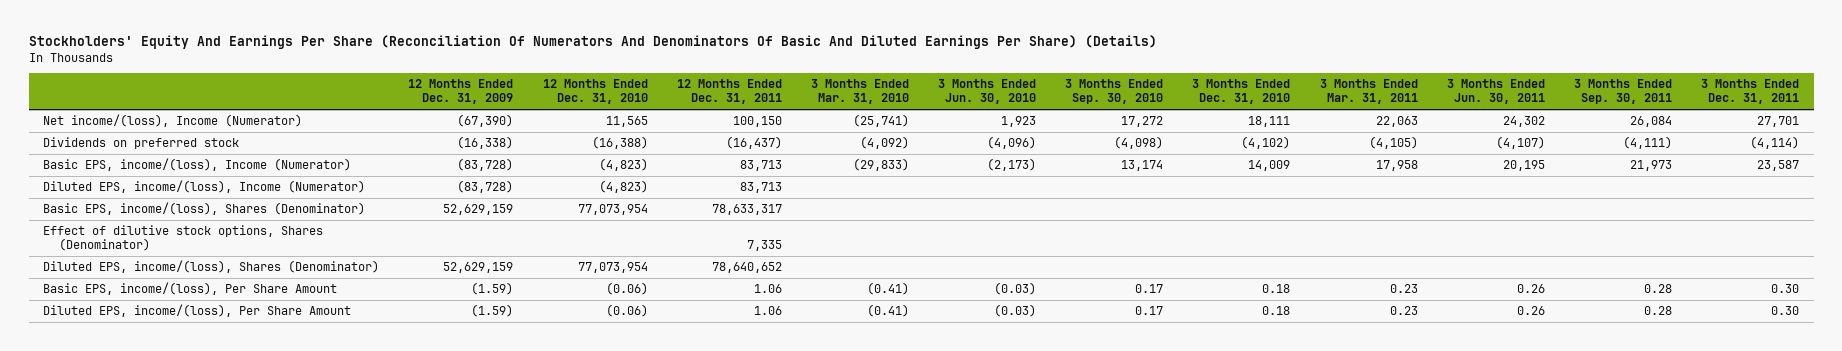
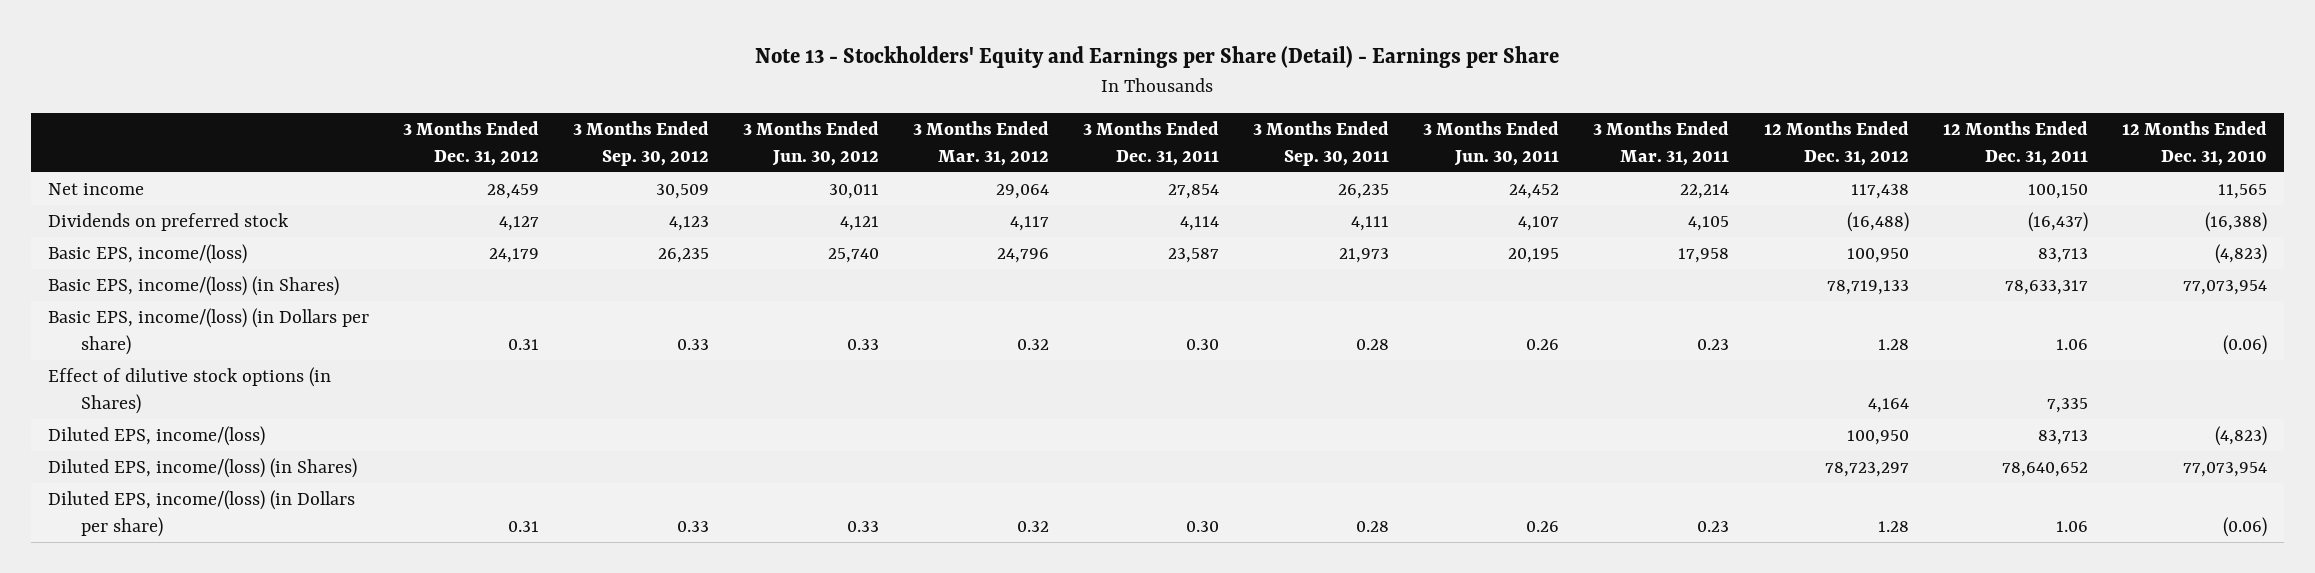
- Stockholders' Equity And Earnings Per Share (Reconciliation Of Numerators And Denominators Of Basic And Diluted Earnings Per Share) (Details)
+ Note 13 - Stockholders' Equity and Earnings per Share (Detail) - Earnings per Share
- | 12 Months Ended Dec. 31, 2009 | 12 Months Ended Dec. 31, 2010 | 12 Months Ended Dec. 31, 2011 | 3 Months Ended Mar. 31, 2010 | 3 Months Ended Jun. 30, 2010 | 3 Months Ended Sep. 30, 2010 | 3 Months Ended Dec. 31, 2010 | 3 Months Ended Mar. 31, 2011 | 3 Months Ended Jun. 30, 2011 | 3 Months Ended Sep. 30, 2011 | 3 Months Ended Dec. 31, 2011
+ | 3 Months Ended Dec. 31, 2012 | 3 Months Ended Sep. 30, 2012 | 3 Months Ended Jun. 30, 2012 | 3 Months Ended Mar. 31, 2012 | 3 Months Ended Dec. 31, 2011 | 3 Months Ended Sep. 30, 2011 | 3 Months Ended Jun. 30, 2011 | 3 Months Ended Mar. 31, 2011 | 12 Months Ended Dec. 31, 2012 | 12 Months Ended Dec. 31, 2011 | 12 Months Ended Dec. 31, 2010
- Net income/(loss), Income (Numerator) | (67,390) | 11,565 | 100,150 | (25,741) | 1,923 | 17,272 | 18,111 | 22,063 | 24,302 | 26,084 | 27,701
- Dividends on preferred stock | (16,338) | (16,388) | (16,437) | (4,092) | (4,096) | (4,098) | (4,102) | (4,105) | (4,107) | (4,111) | (4,114)
- Basic EPS, income/(loss), Income (Numerator) | (83,728) | (4,823) | 83,713 | (29,833) | (2,173) | 13,174 | 14,009 | 17,958 | 20,195 | 21,973 | 23,587
- Diluted EPS, income/(loss), Income (Numerator) | (83,728) | (4,823) | 83,713 | | | | | | | |
- Basic EPS, income/(loss), Shares (Denominator) | 52,629,159 | 77,073,954 | 78,633,317 | | | | | | | |
- Effect of dilutive stock options, Shares (Denominator) | | | 7,335 | | | | | | | |
- Diluted EPS, income/(loss), Shares (Denominator) | 52,629,159 | 77,073,954 | 78,640,652 | | | | | | | |
- Basic EPS, income/(loss), Per Share Amount | (1.59) | (0.06) | 1.06 | (0.41) | (0.03) | 0.17 | 0.18 | 0.23 | 0.26 | 0.28 | 0.30
- Diluted EPS, income/(loss), Per Share Amount | (1.59) | (0.06) | 1.06 | (0.41) | (0.03) | 0.17 | 0.18 | 0.23 | 0.26 | 0.28 | 0.30
+ Net income | 28,459 | 30,509 | 30,011 | 29,064 | 27,854 | 26,235 | 24,452 | 22,214 | 117,438 | 100,150 | 11,565
+ Dividends on preferred stock | 4,127 | 4,123 | 4,121 | 4,117 | 4,114 | 4,111 | 4,107 | 4,105 | (16,488) | (16,437) | (16,388)
+ Basic EPS, income/(loss) | 24,179 | 26,235 | 25,740 | 24,796 | 23,587 | 21,973 | 20,195 | 17,958 | 100,950 | 83,713 | (4,823)
+ Basic EPS, income/(loss) (in Shares) | | | | | | | | | 78,719,133 | 78,633,317 | 77,073,954
+ Basic EPS, income/(loss) (in Dollars per share) | 0.31 | 0.33 | 0.33 | 0.32 | 0.30 | 0.28 | 0.26 | 0.23 | 1.28 | 1.06 | (0.06)
+ Effect of dilutive stock options (in Shares) | | | | | | | | | 4,164 | 7,335 |
+ Diluted EPS, income/(loss) | | | | | | | | | 100,950 | 83,713 | (4,823)
+ Diluted EPS, income/(loss) (in Shares) | | | | | | | | | 78,723,297 | 78,640,652 | 77,073,954
+ Diluted EPS, income/(loss) (in Dollars per share) | 0.31 | 0.33 | 0.33 | 0.32 | 0.30 | 0.28 | 0.26 | 0.23 | 1.28 | 1.06 | (0.06)

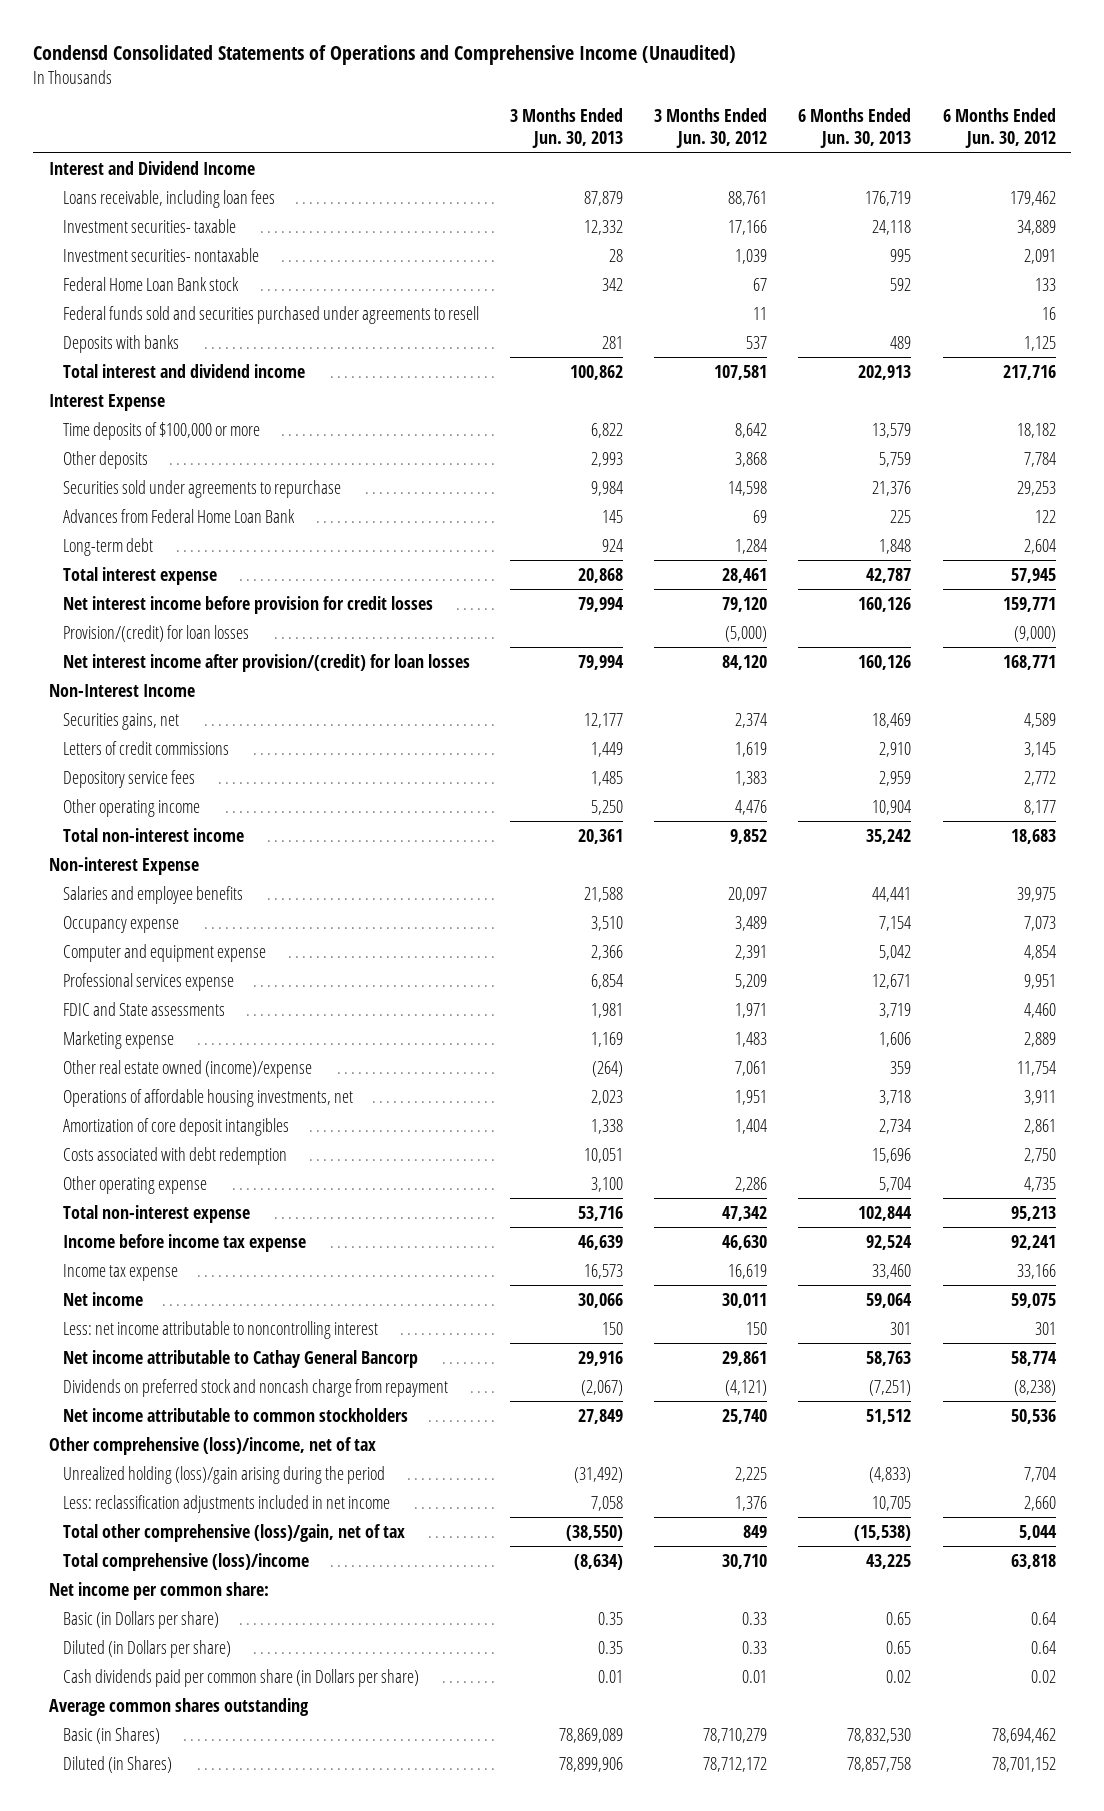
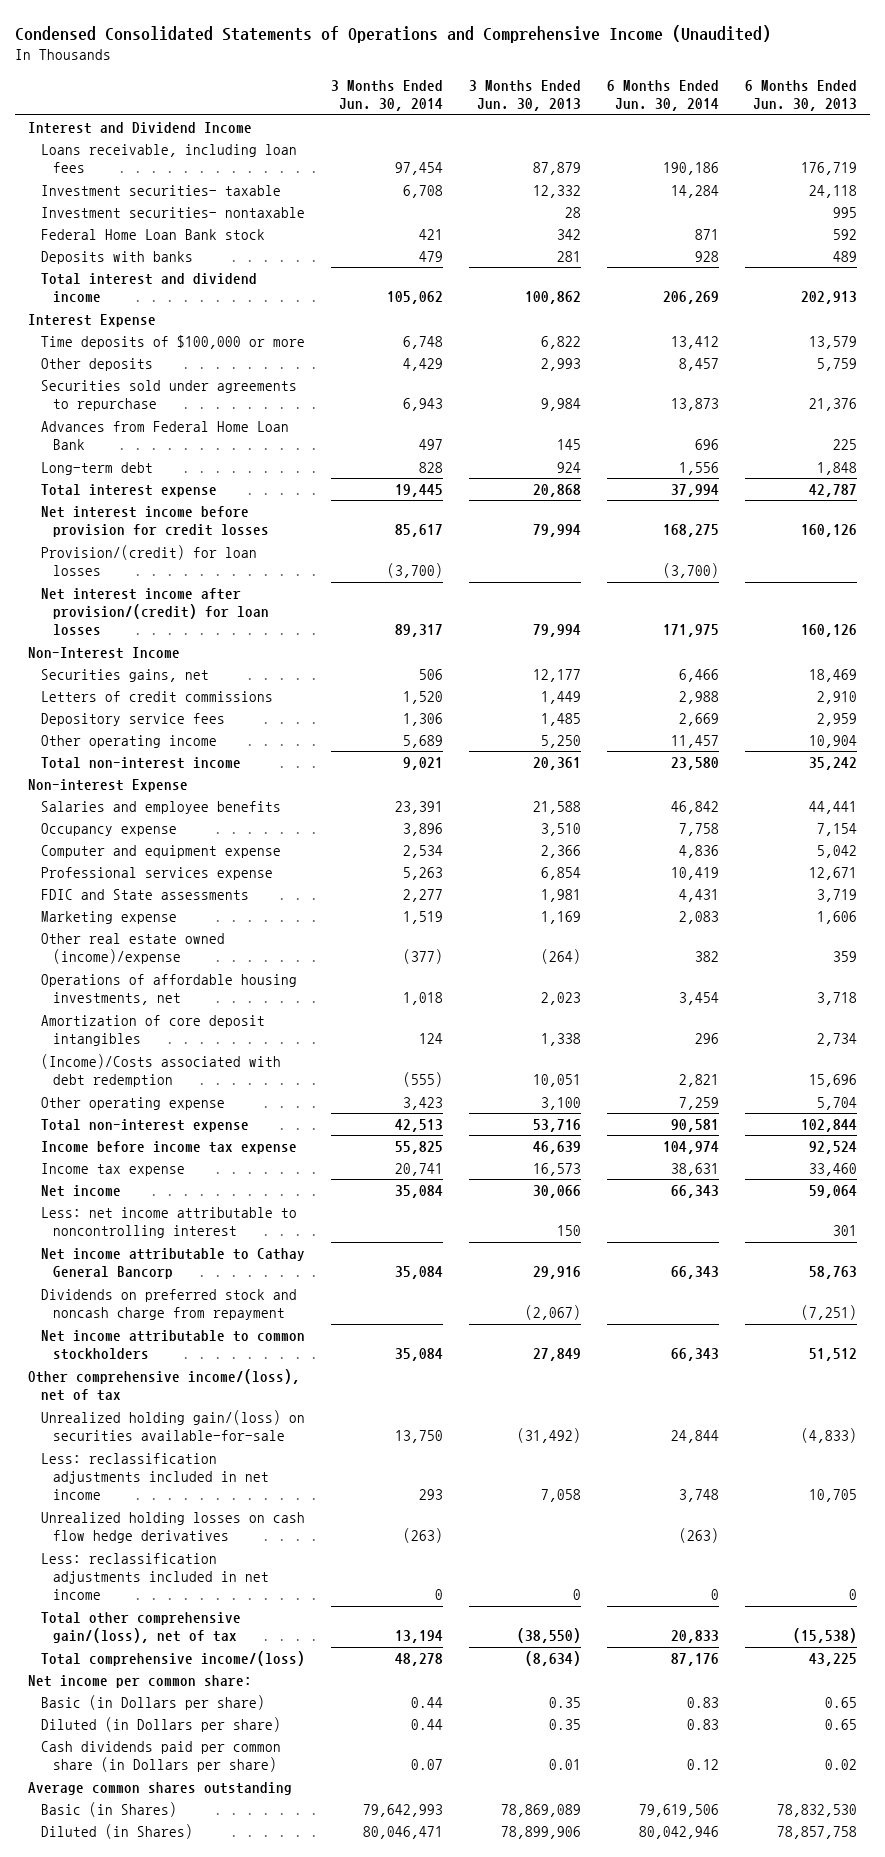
- Condensd Consolidated Statements of Operations and Comprehensive Income (Unaudited)
+ Condensed Consolidated Statements of Operations and Comprehensive Income (Unaudited)
- | 3 Months Ended Jun. 30, 2013 | 3 Months Ended Jun. 30, 2012 | 6 Months Ended Jun. 30, 2013 | 6 Months Ended Jun. 30, 2012
+ | 3 Months Ended Jun. 30, 2014 | 3 Months Ended Jun. 30, 2013 | 6 Months Ended Jun. 30, 2014 | 6 Months Ended Jun. 30, 2013
- Federal funds sold and securities purchased under agreements to resell | | 11 | | 16
- Costs associated with debt redemption | 10,051 | | 15,696 | 2,750
+ (Income)/Costs associated with debt redemption | (555) | 10,051 | 2,821 | 15,696
- Other comprehensive (loss)/income, net of tax
- Unrealized holding (loss)/gain arising during the period | (31,492) | 2,225 | (4,833) | 7,704
+ Other comprehensive income/(loss), net of tax
+ Unrealized holding gain/(loss) on securities available-for-sale | 13,750 | (31,492) | 24,844 | (4,833)
- Total other comprehensive (loss)/gain, net of tax | (38,550) | 849 | (15,538) | 5,044
- Total comprehensive (loss)/income | (8,634) | 30,710 | 43,225 | 63,818
+ Unrealized holding losses on cash flow hedge derivatives | (263) | | (263) |
+ Less: reclassification adjustments included in net income | 0 | 0 | 0 | 0
+ Total other comprehensive gain/(loss), net of tax | 13,194 | (38,550) | 20,833 | (15,538)
+ Total comprehensive income/(loss) | 48,278 | (8,634) | 87,176 | 43,225

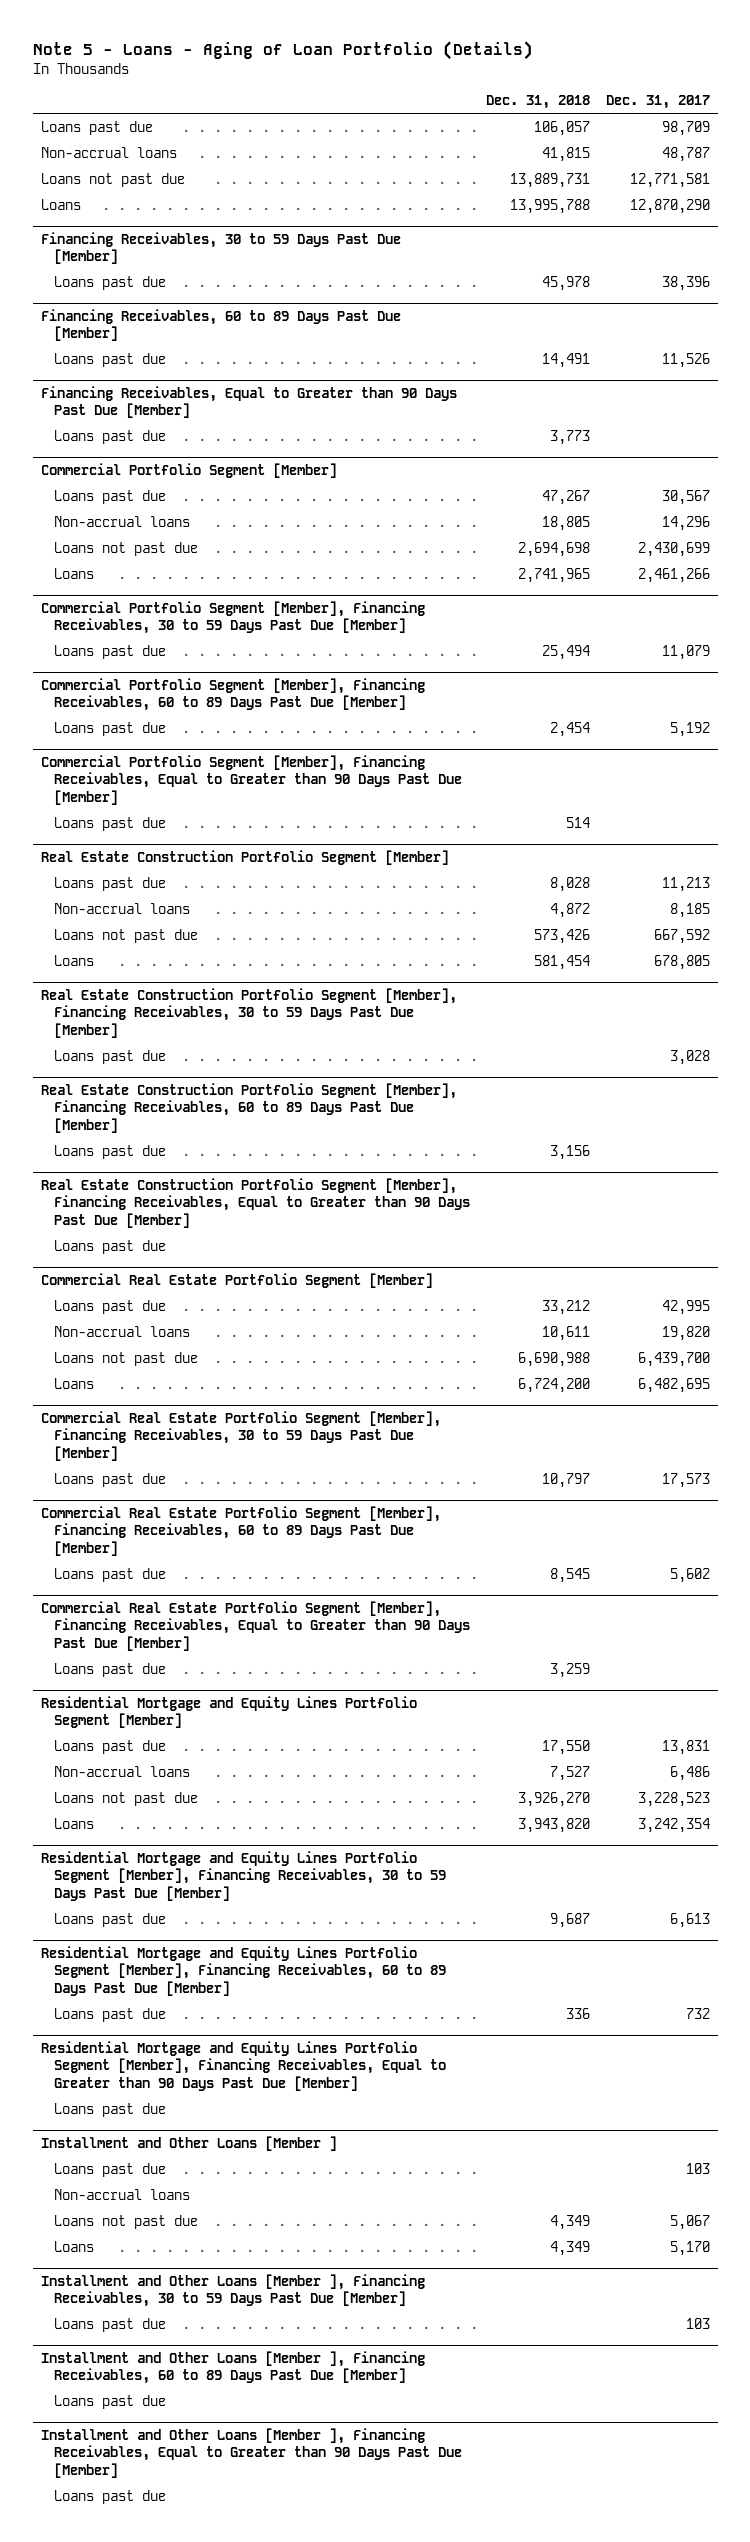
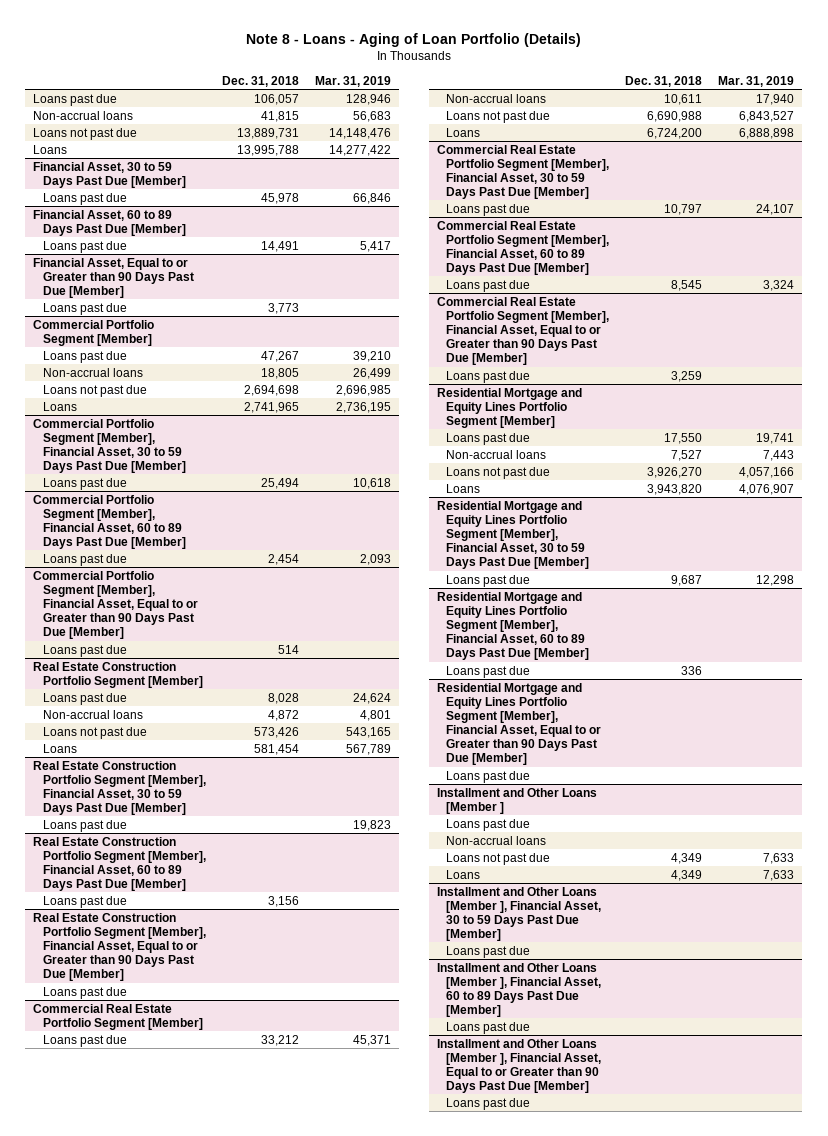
- Note 5 - Loans - Aging of Loan Portfolio (Details)
+ Note 8 - Loans - Aging of Loan Portfolio (Details)
- | Dec. 31, 2018 | Dec. 31, 2017
+ | Dec. 31, 2018 | Mar. 31, 2019
- Financing Receivables, 30 to 59 Days Past Due [Member]
+ Financial Asset, 30 to 59 Days Past Due [Member]
- Financing Receivables, 60 to 89 Days Past Due [Member]
+ Financial Asset, 60 to 89 Days Past Due [Member]
- Financing Receivables, Equal to Greater than 90 Days Past Due [Member]
+ Financial Asset, Equal to or Greater than 90 Days Past Due [Member]
- Commercial Portfolio Segment [Member], Financing Receivables, 30 to 59 Days Past Due [Member]
+ Commercial Portfolio Segment [Member], Financial Asset, 30 to 59 Days Past Due [Member]
- Commercial Portfolio Segment [Member], Financing Receivables, 60 to 89 Days Past Due [Member]
+ Commercial Portfolio Segment [Member], Financial Asset, 60 to 89 Days Past Due [Member]
- Commercial Portfolio Segment [Member], Financing Receivables, Equal to Greater than 90 Days Past Due [Member]
+ Commercial Portfolio Segment [Member], Financial Asset, Equal to or Greater than 90 Days Past Due [Member]
- Real Estate Construction Portfolio Segment [Member], Financing Receivables, 30 to 59 Days Past Due [Member]
+ Real Estate Construction Portfolio Segment [Member], Financial Asset, 30 to 59 Days Past Due [Member]
- Real Estate Construction Portfolio Segment [Member], Financing Receivables, 60 to 89 Days Past Due [Member]
+ Real Estate Construction Portfolio Segment [Member], Financial Asset, 60 to 89 Days Past Due [Member]
- Real Estate Construction Portfolio Segment [Member], Financing Receivables, Equal to Greater than 90 Days Past Due [Member]
+ Real Estate Construction Portfolio Segment [Member], Financial Asset, Equal to or Greater than 90 Days Past Due [Member]
- Commercial Real Estate Portfolio Segment [Member], Financing Receivables, 30 to 59 Days Past Due [Member]
+ Commercial Real Estate Portfolio Segment [Member], Financial Asset, 30 to 59 Days Past Due [Member]
- Commercial Real Estate Portfolio Segment [Member], Financing Receivables, 60 to 89 Days Past Due [Member]
+ Commercial Real Estate Portfolio Segment [Member], Financial Asset, 60 to 89 Days Past Due [Member]
- Commercial Real Estate Portfolio Segment [Member], Financing Receivables, Equal to Greater than 90 Days Past Due [Member]
+ Commercial Real Estate Portfolio Segment [Member], Financial Asset, Equal to or Greater than 90 Days Past Due [Member]
- Residential Mortgage and Equity Lines Portfolio Segment [Member], Financing Receivables, 30 to 59 Days Past Due [Member]
+ Residential Mortgage and Equity Lines Portfolio Segment [Member], Financial Asset, 30 to 59 Days Past Due [Member]
- Residential Mortgage and Equity Lines Portfolio Segment [Member], Financing Receivables, 60 to 89 Days Past Due [Member]
+ Residential Mortgage and Equity Lines Portfolio Segment [Member], Financial Asset, 60 to 89 Days Past Due [Member]
- Residential Mortgage and Equity Lines Portfolio Segment [Member], Financing Receivables, Equal to Greater than 90 Days Past Due [Member]
+ Residential Mortgage and Equity Lines Portfolio Segment [Member], Financial Asset, Equal to or Greater than 90 Days Past Due [Member]
- Installment and Other Loans [Member ], Financing Receivables, 30 to 59 Days Past Due [Member]
+ Installment and Other Loans [Member ], Financial Asset, 30 to 59 Days Past Due [Member]
- Installment and Other Loans [Member ], Financing Receivables, 60 to 89 Days Past Due [Member]
+ Installment and Other Loans [Member ], Financial Asset, 60 to 89 Days Past Due [Member]
- Installment and Other Loans [Member ], Financing Receivables, Equal to Greater than 90 Days Past Due [Member]
+ Installment and Other Loans [Member ], Financial Asset, Equal to or Greater than 90 Days Past Due [Member]

